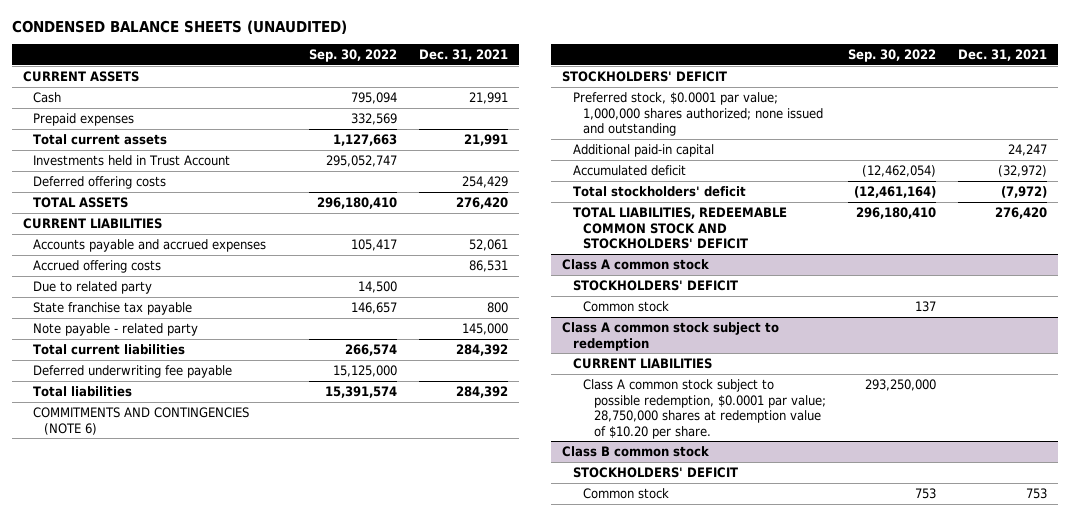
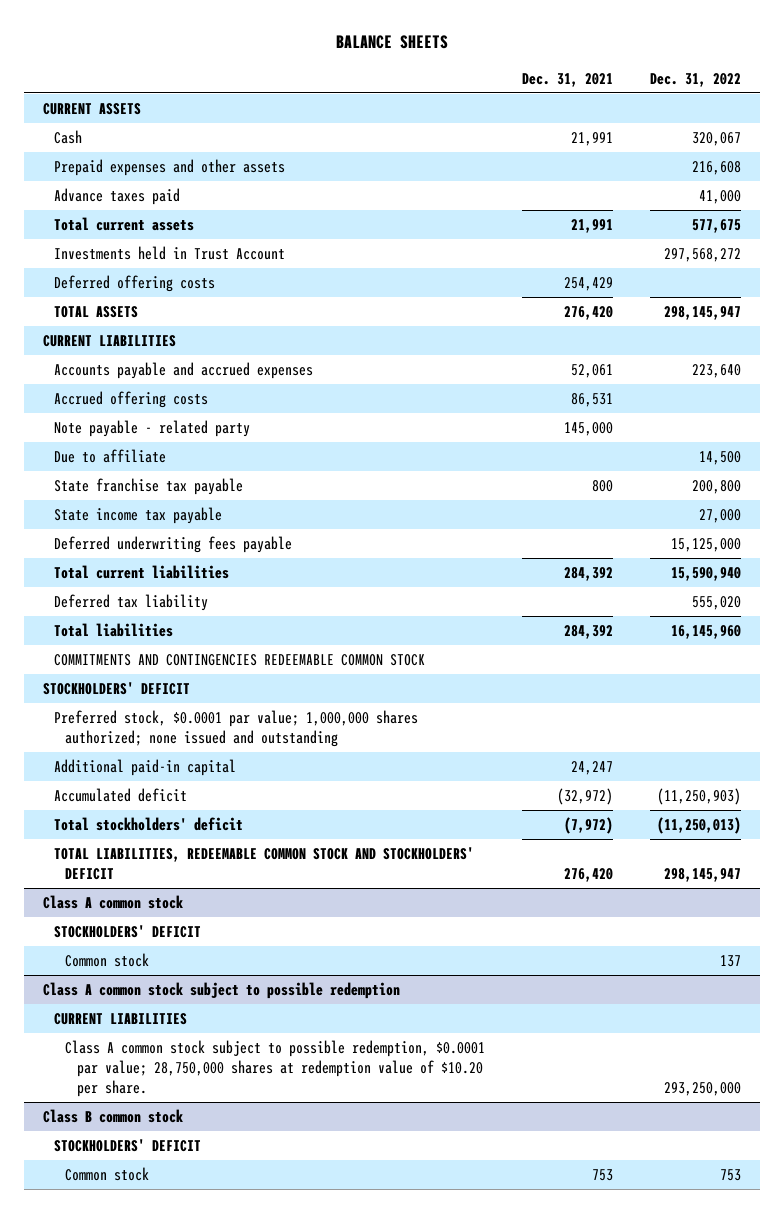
- CONDENSED BALANCE SHEETS (UNAUDITED)
+ BALANCE SHEETS
- | Sep. 30, 2022 | Dec. 31, 2021
+ | Dec. 31, 2021 | Dec. 31, 2022
- Prepaid expenses | 332,569 |
+ Prepaid expenses and other assets | | 216,608
+ Advance taxes paid | | 41,000
- Due to related party | 14,500 |
+ Due to affiliate | | 14,500
moved down: State franchise tax payable | 800 | 200,800
+ State income tax payable | | 27,000
+ Deferred underwriting fees payable | | 15,125,000
- Deferred underwriting fee payable | 15,125,000 |
+ Deferred tax liability | | 555,020
- COMMITMENTS AND CONTINGENCIES (NOTE 6)
+ COMMITMENTS AND CONTINGENCIES REDEEMABLE COMMON STOCK
- Class A common stock subject to redemption
+ Class A common stock subject to possible redemption

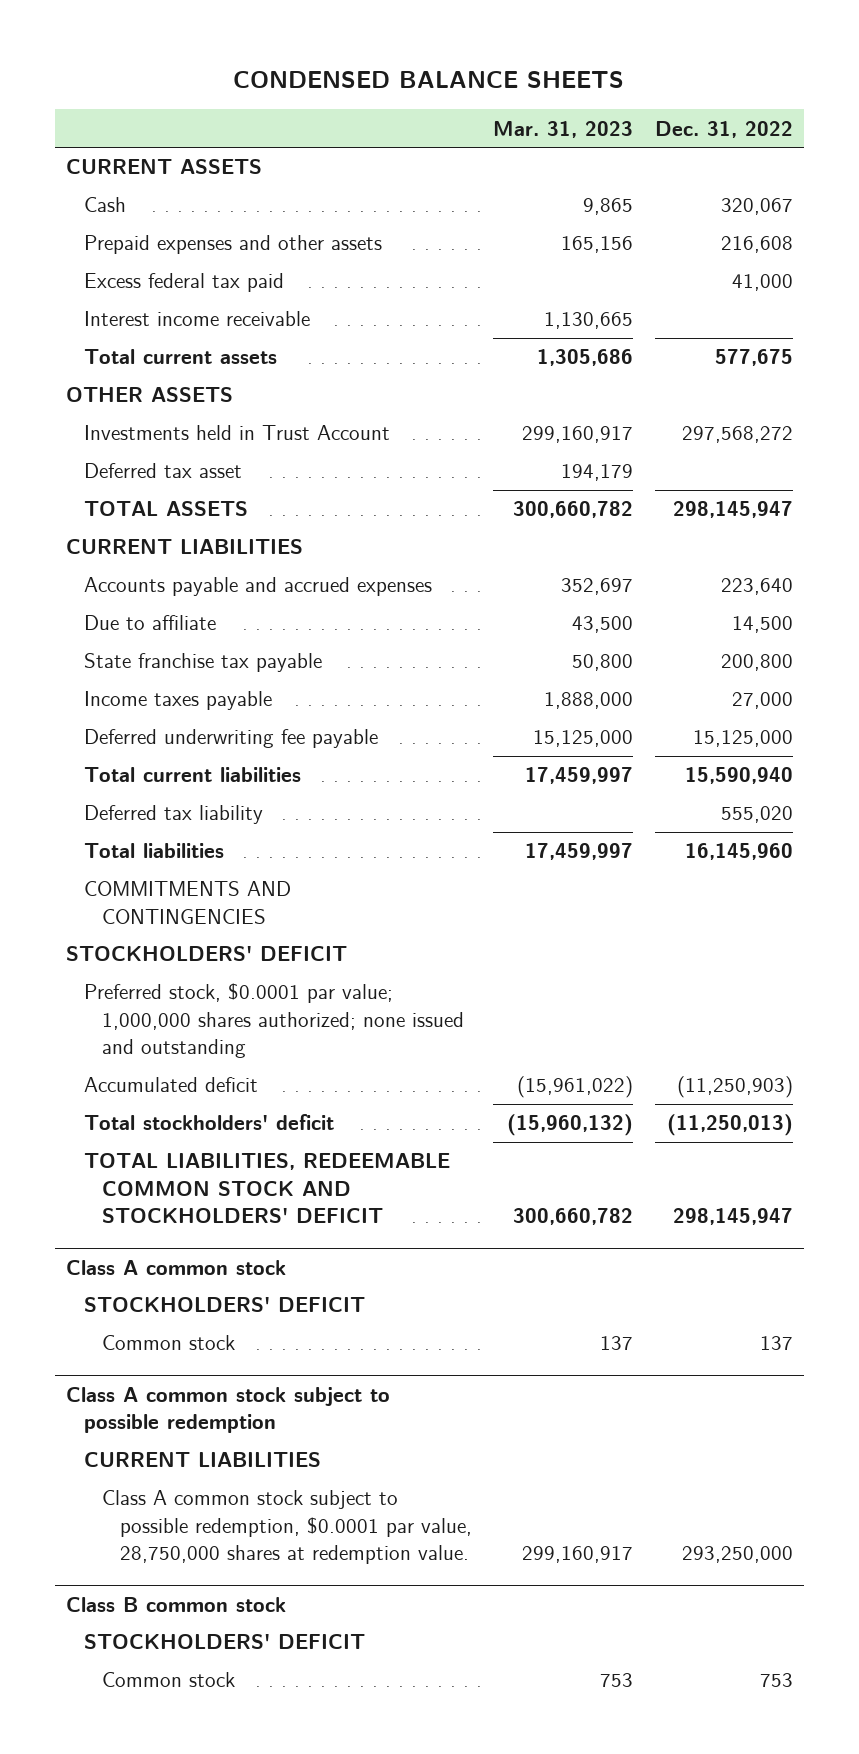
- BALANCE SHEETS
+ CONDENSED BALANCE SHEETS
- | Dec. 31, 2021 | Dec. 31, 2022
+ | Mar. 31, 2023 | Dec. 31, 2022
- Advance taxes paid | | 41,000
+ Excess federal tax paid | | 41,000
+ Interest income receivable | 1,130,665 |
+ OTHER ASSETS
- Deferred offering costs | 254,429 |
+ Deferred tax asset | 194,179 |
- Accrued offering costs | 86,531 |
- Note payable - related party | 145,000 |
- State income tax payable | | 27,000
- Deferred underwriting fees payable | | 15,125,000
+ Income taxes payable | 1,888,000 | 27,000
+ Deferred underwriting fee payable | 15,125,000 | 15,125,000
- COMMITMENTS AND CONTINGENCIES REDEEMABLE COMMON STOCK
+ COMMITMENTS AND CONTINGENCIES
- Additional paid-in capital | 24,247 |
@ Class A common stock subject to possible redemption
- Class A common stock subject to possible redemption, $0.0001 par value; 28,750,000 shares at redemption value of $10.20 per share. | | 293,250,000
+ Class A common stock subject to possible redemption, $0.0001 par value, 28,750,000 shares at redemption value. | 299,160,917 | 293,250,000

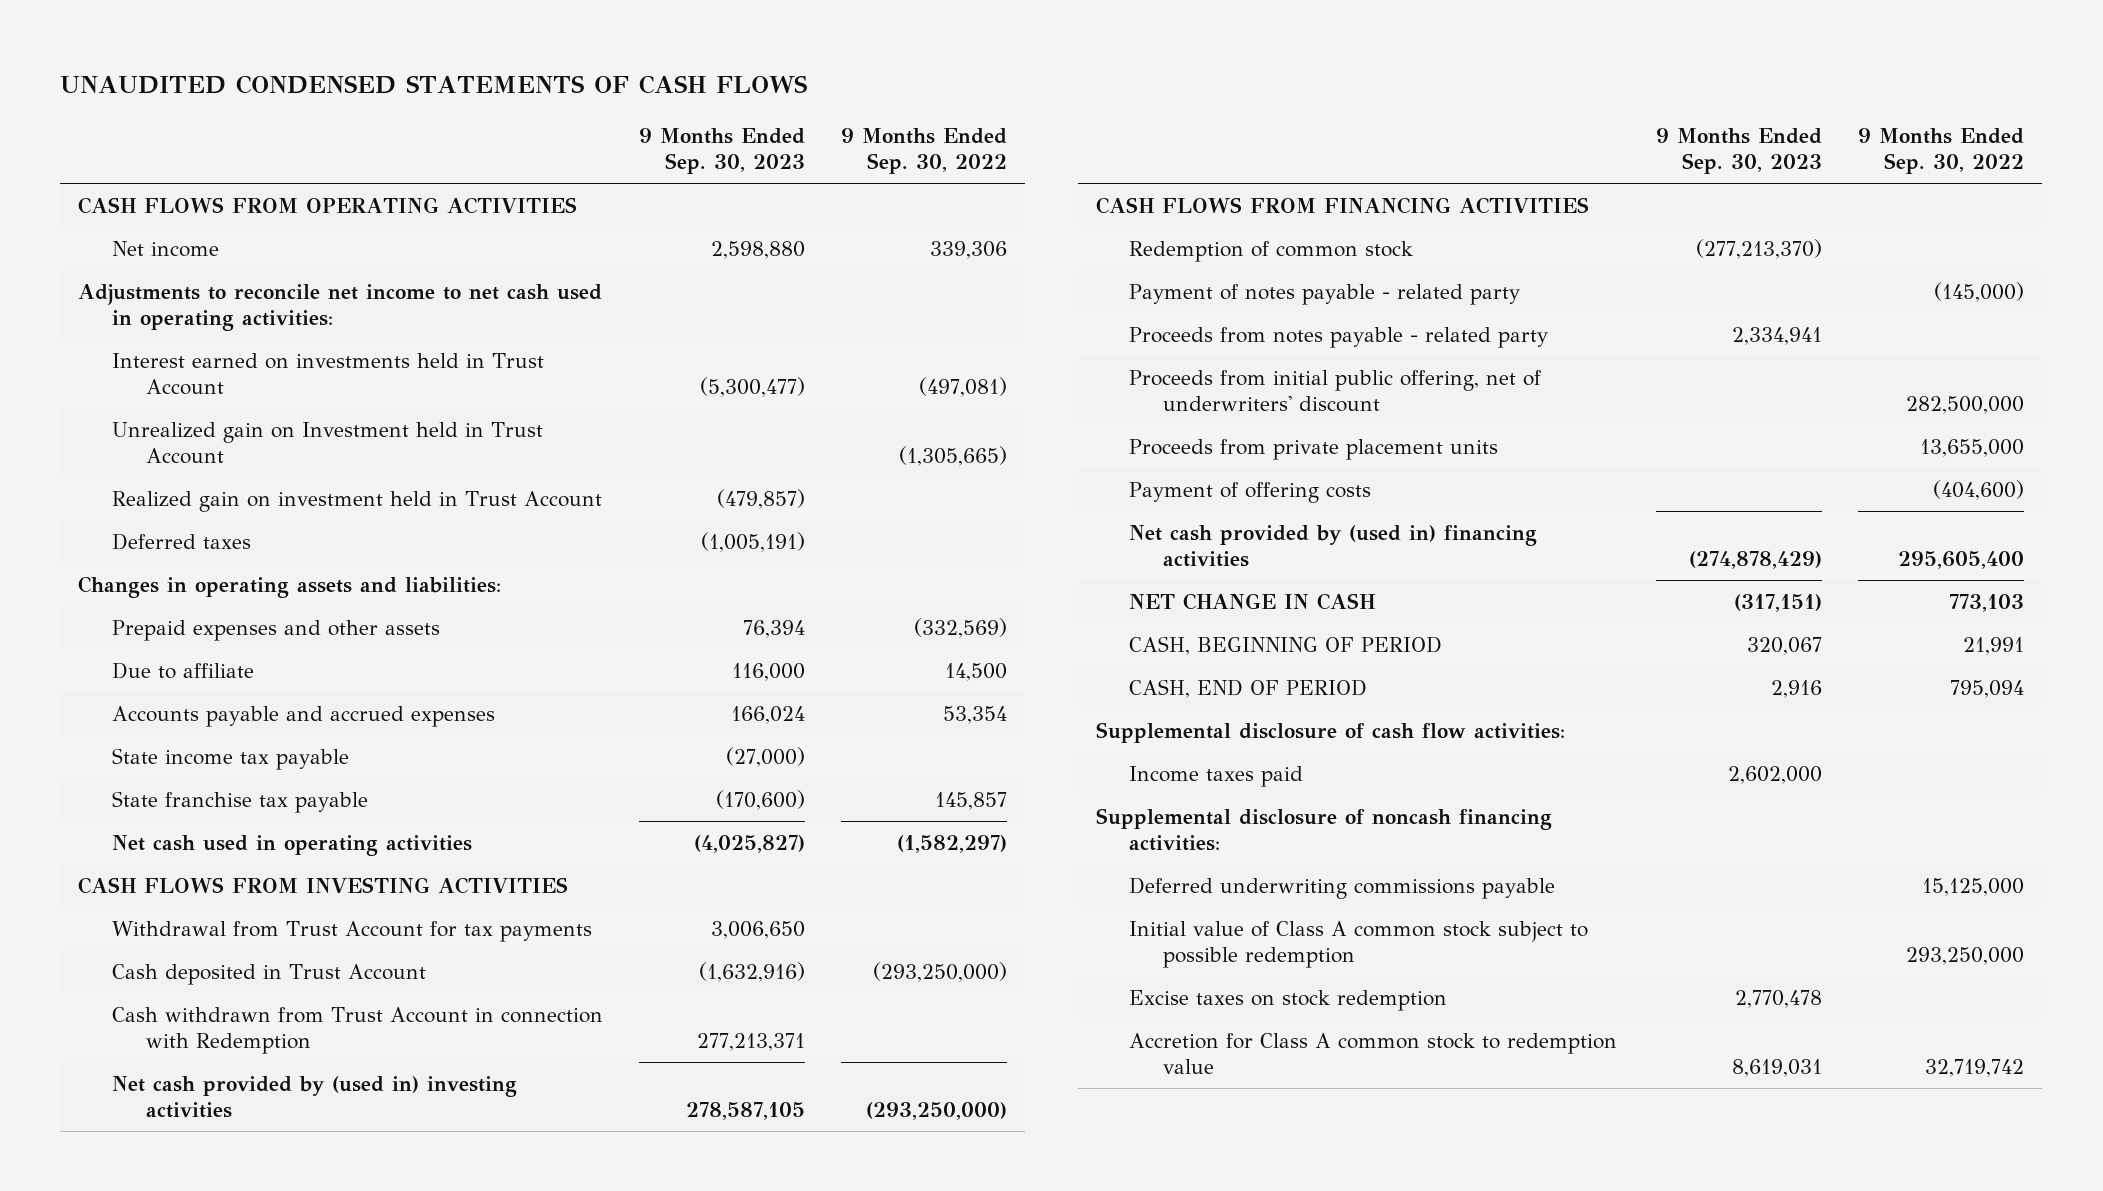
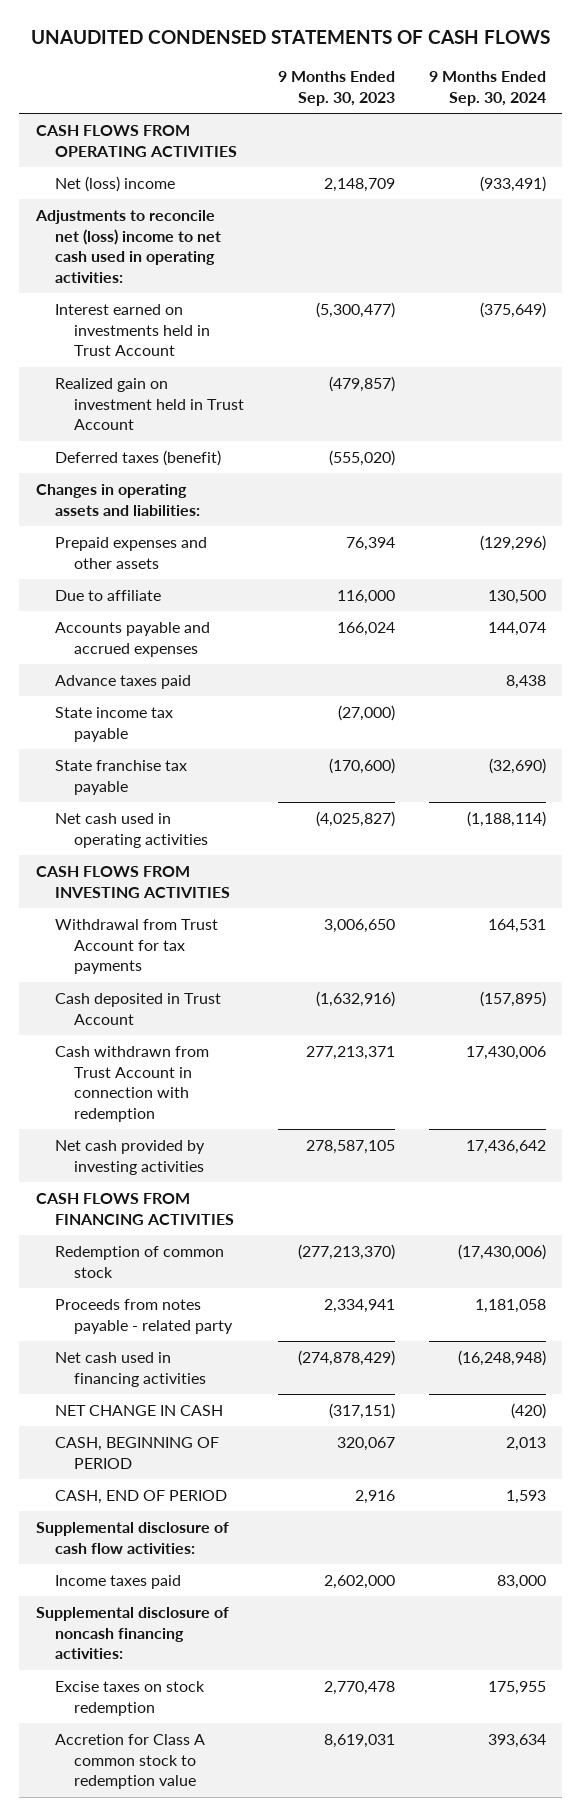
- | 9 Months Ended Sep. 30, 2023 | 9 Months Ended Sep. 30, 2022
+ | 9 Months Ended Sep. 30, 2023 | 9 Months Ended Sep. 30, 2024
- Net income | 2,598,880 | 339,306
- Adjustments to reconcile net income to net cash used in operating activities:
+ Net (loss) income | 2,148,709 | (933,491)
+ Adjustments to reconcile net (loss) income to net cash used in operating activities:
- Unrealized gain on Investment held in Trust Account | | (1,305,665)
- Deferred taxes | (1,005,191) |
+ Deferred taxes (benefit) | (555,020) |
+ Advance taxes paid | | 8,438
- Cash withdrawn from Trust Account in connection with Redemption | 277,213,371 |
- Net cash provided by (used in) investing activities | 278,587,105 | (293,250,000)
+ Cash withdrawn from Trust Account in connection with redemption | 277,213,371 | 17,430,006
+ Net cash provided by investing activities | 278,587,105 | 17,436,642
- Payment of notes payable - related party | | (145,000)
- Proceeds from initial public offering, net of underwriters' discount | | 282,500,000
- Proceeds from private placement units | | 13,655,000
- Payment of offering costs | | (404,600)
- Net cash provided by (used in) financing activities | (274,878,429) | 295,605,400
+ Net cash used in financing activities | (274,878,429) | (16,248,948)
- Deferred underwriting commissions payable | | 15,125,000
- Initial value of Class A common stock subject to possible redemption | | 293,250,000

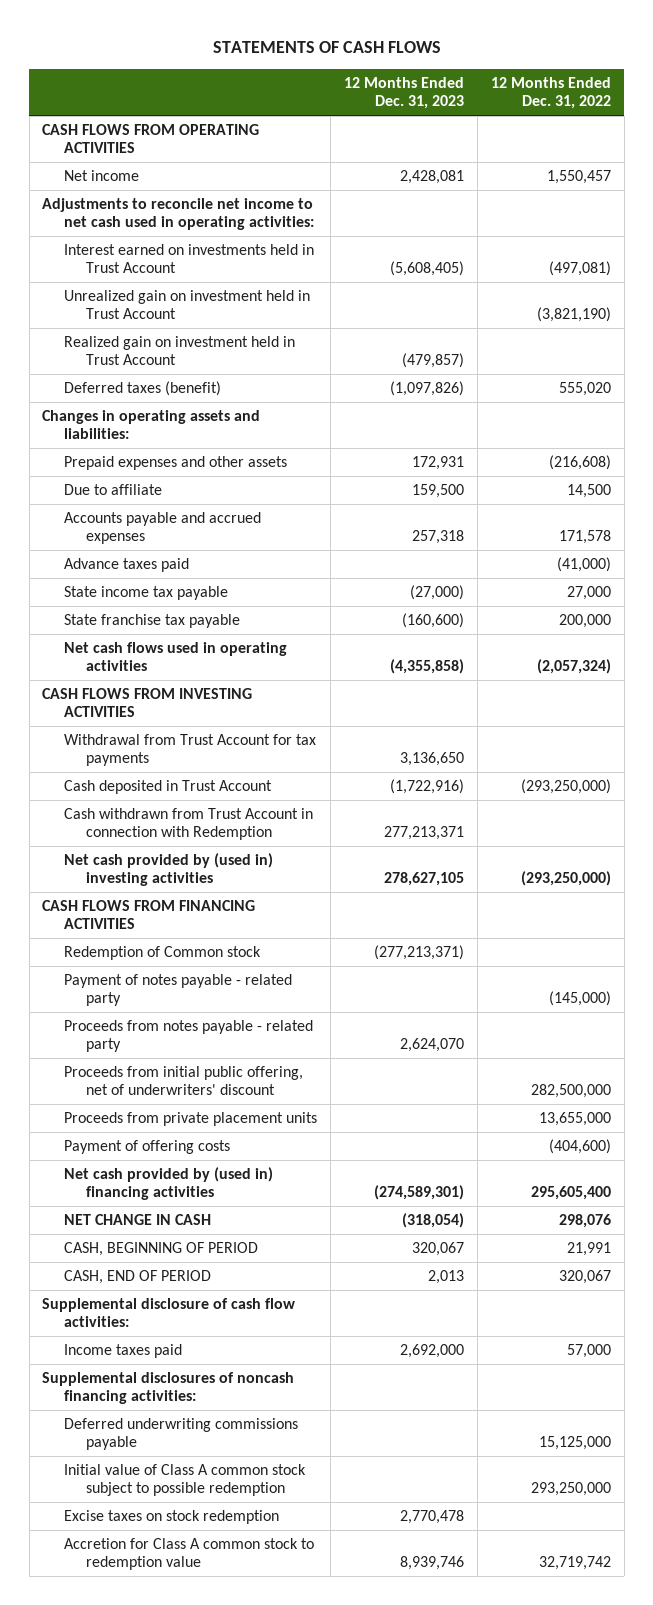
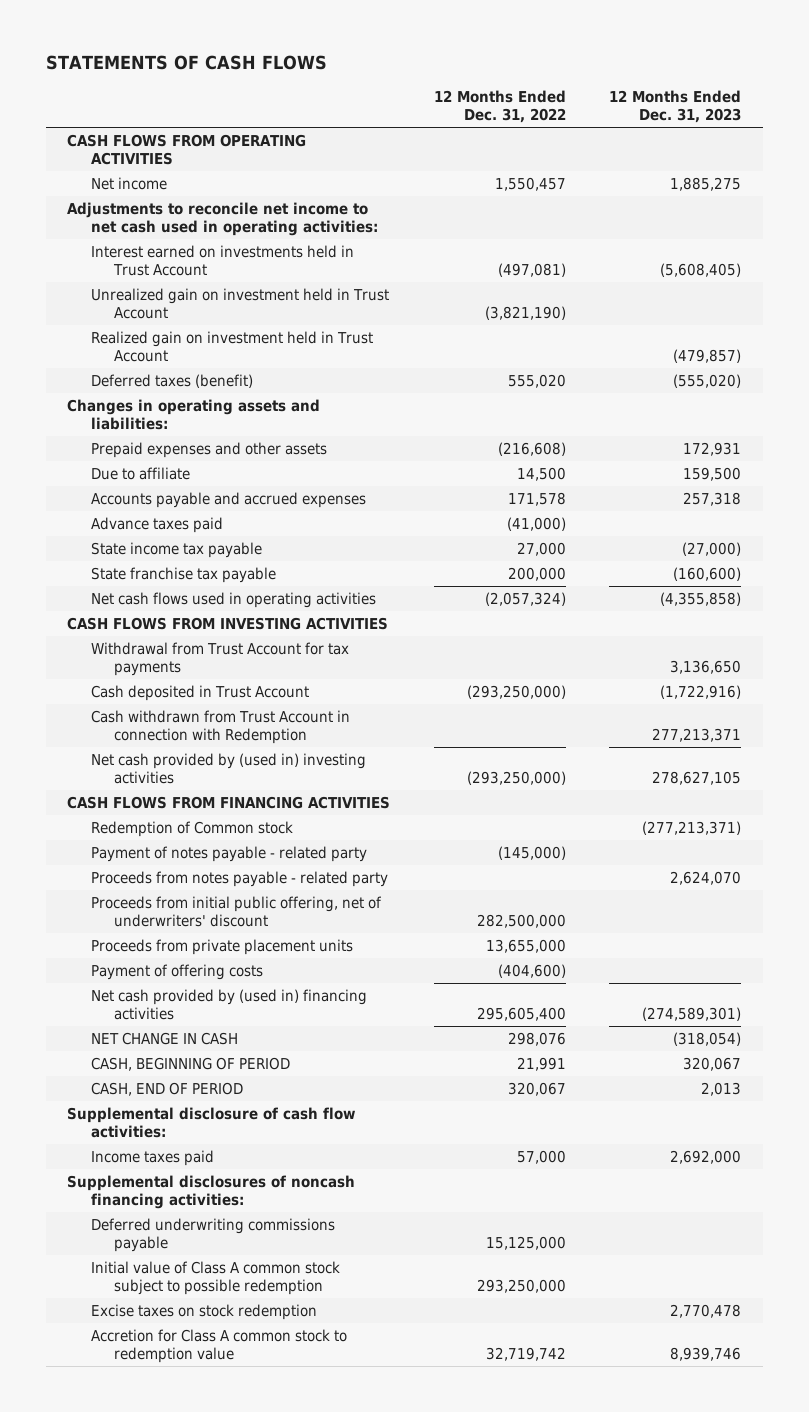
- | 12 Months Ended Dec. 31, 2023 | 12 Months Ended Dec. 31, 2022
+ | 12 Months Ended Dec. 31, 2022 | 12 Months Ended Dec. 31, 2023
- Net income | 2,428,081 | 1,550,457
+ Net income | 1,550,457 | 1,885,275
- Deferred taxes (benefit) | (1,097,826) | 555,020
+ Deferred taxes (benefit) | 555,020 | (555,020)

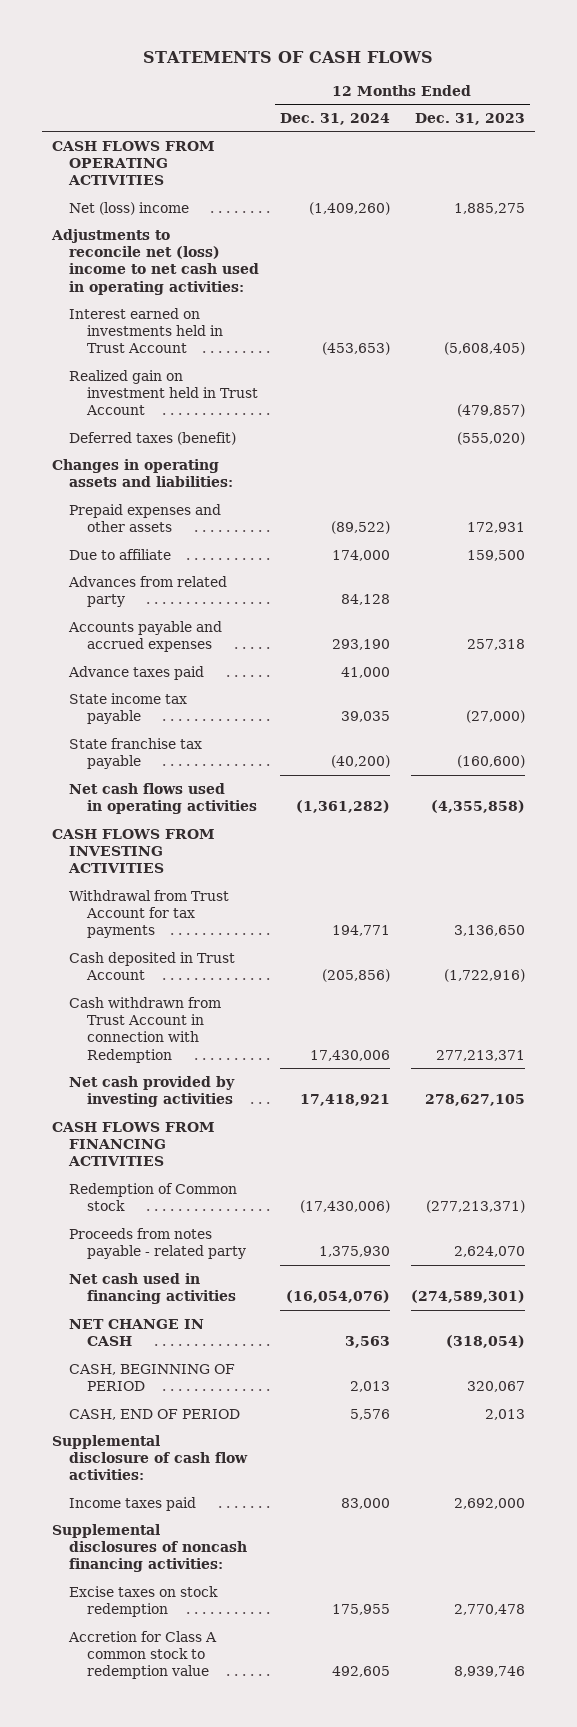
- | 12 Months Ended Dec. 31, 2022 | 12 Months Ended Dec. 31, 2023
+ | 12 Months Ended Dec. 31, 2024 | 12 Months Ended Dec. 31, 2023
- Net income | 1,550,457 | 1,885,275
- Adjustments to reconcile net income to net cash used in operating activities:
+ Net (loss) income | (1,409,260) | 1,885,275
+ Adjustments to reconcile net (loss) income to net cash used in operating activities:
- Unrealized gain on investment held in Trust Account | (3,821,190) |
+ Advances from related party | 84,128 |
- Net cash provided by (used in) investing activities | (293,250,000) | 278,627,105
+ Net cash provided by investing activities | 17,418,921 | 278,627,105
- Payment of notes payable - related party | (145,000) |
- Proceeds from initial public offering, net of underwriters' discount | 282,500,000 |
- Proceeds from private placement units | 13,655,000 |
- Payment of offering costs | (404,600) |
- Net cash provided by (used in) financing activities | 295,605,400 | (274,589,301)
+ Net cash used in financing activities | (16,054,076) | (274,589,301)
- Deferred underwriting commissions payable | 15,125,000 |
- Initial value of Class A common stock subject to possible redemption | 293,250,000 |

